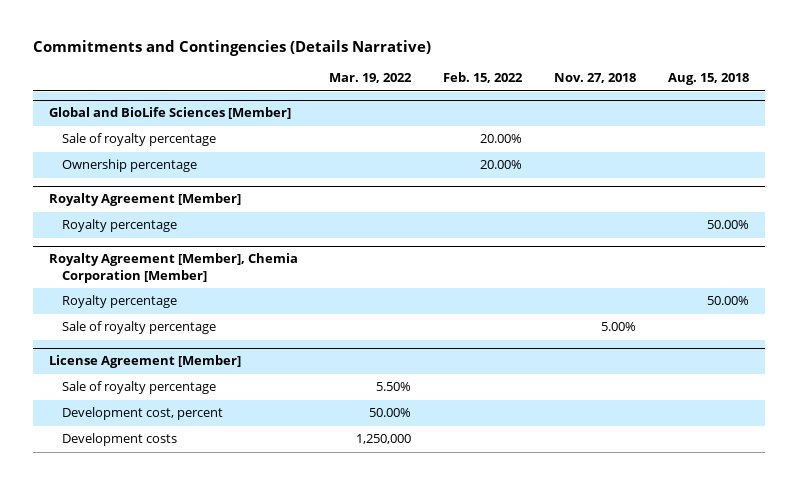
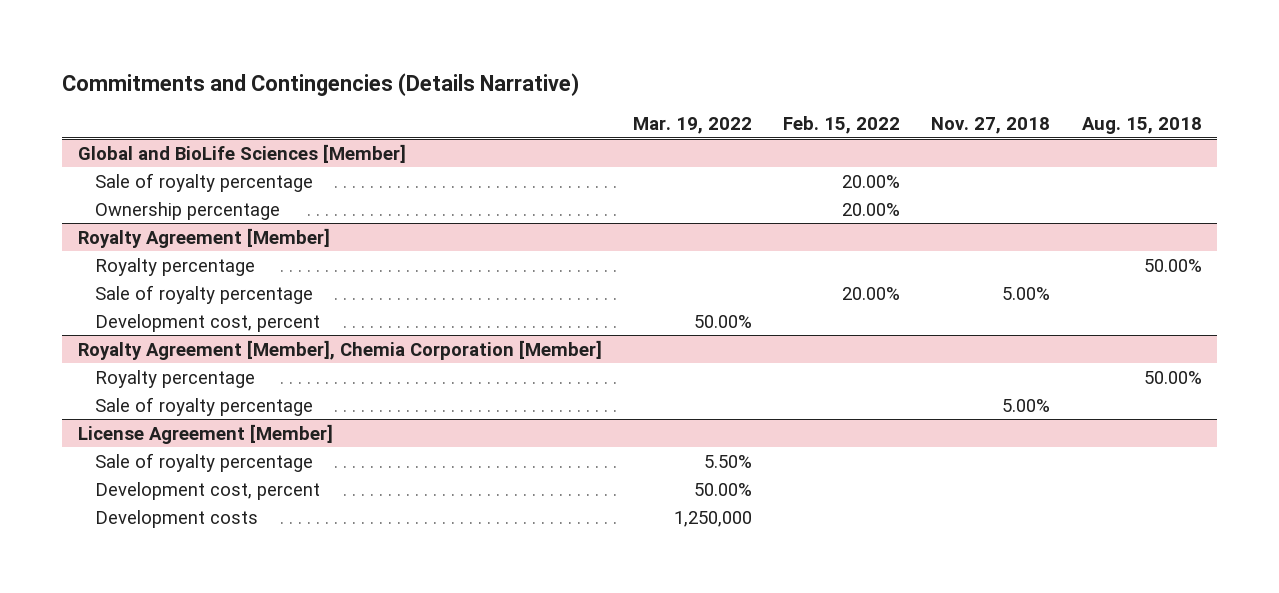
@ Royalty Agreement [Member]
+ Sale of royalty percentage | | 20.00% | 5.00% |
+ Development cost, percent | 50.00% | | |

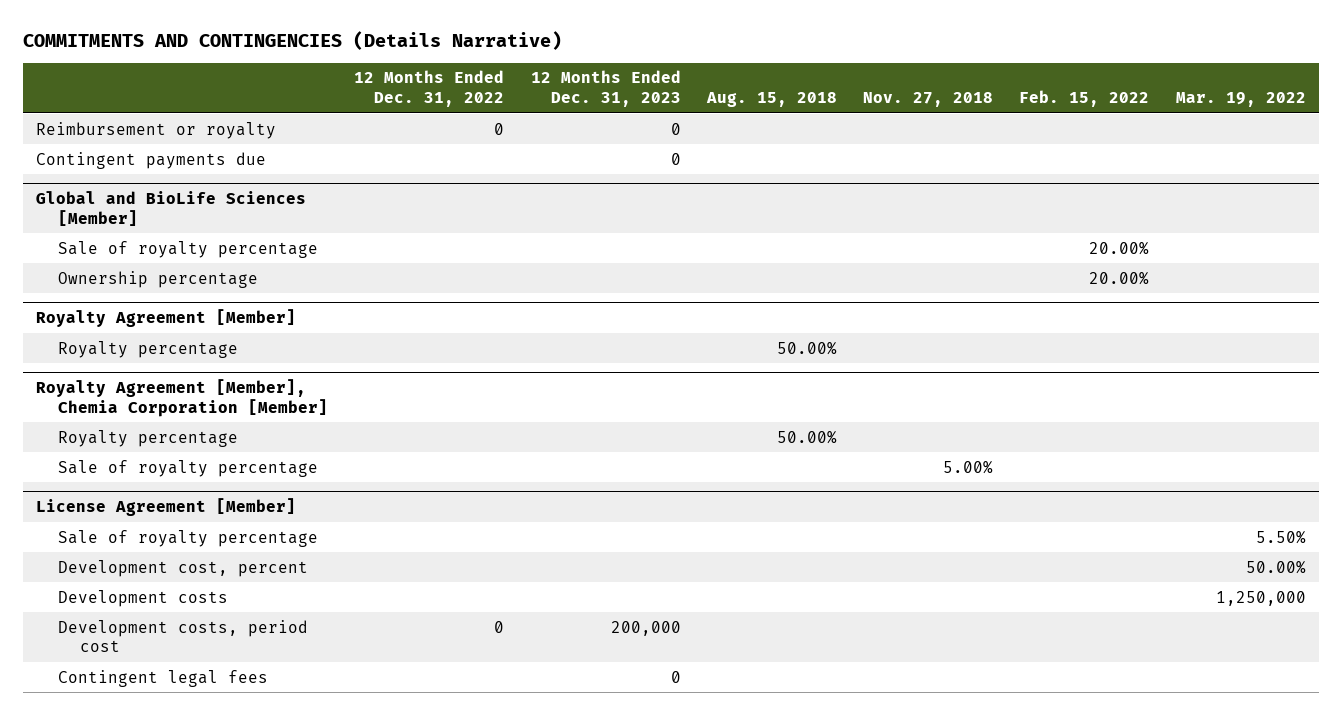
- Commitments and Contingencies (Details Narrative)
+ COMMITMENTS AND CONTINGENCIES (Details Narrative)
- | Mar. 19, 2022 | Feb. 15, 2022 | Nov. 27, 2018 | Aug. 15, 2018
+ | 12 Months Ended Dec. 31, 2022 | 12 Months Ended Dec. 31, 2023 | Aug. 15, 2018 | Nov. 27, 2018 | Feb. 15, 2022 | Mar. 19, 2022
+ Reimbursement or royalty | 0 | 0 | | | |
+ Contingent payments due | | 0 | | | |
@ Royalty Agreement [Member]
- Sale of royalty percentage | | 20.00% | 5.00% |
- Development cost, percent | 50.00% | | |
@ License Agreement [Member]
+ Development costs, period cost | 0 | 200,000 | | | |
+ Contingent legal fees | | 0 | | | |

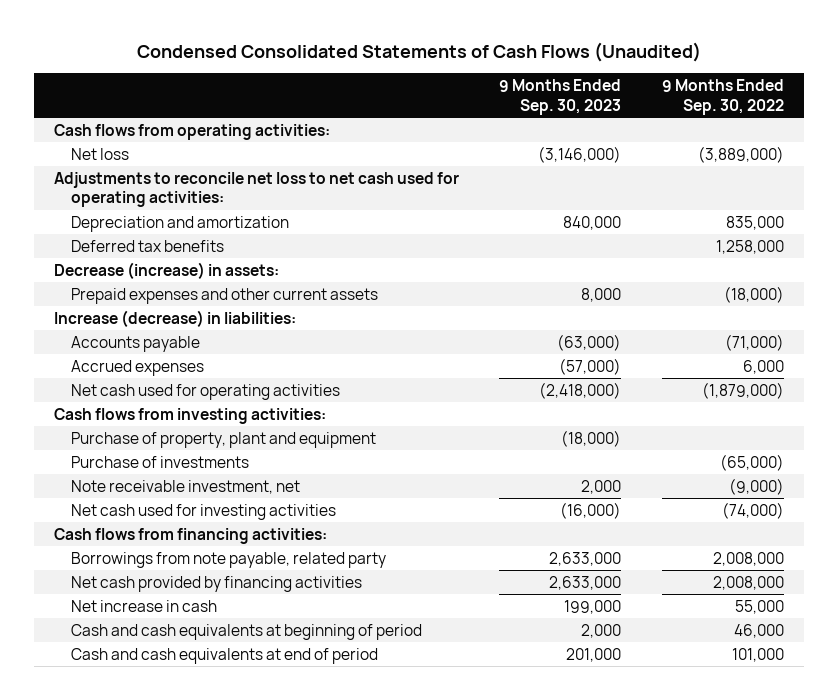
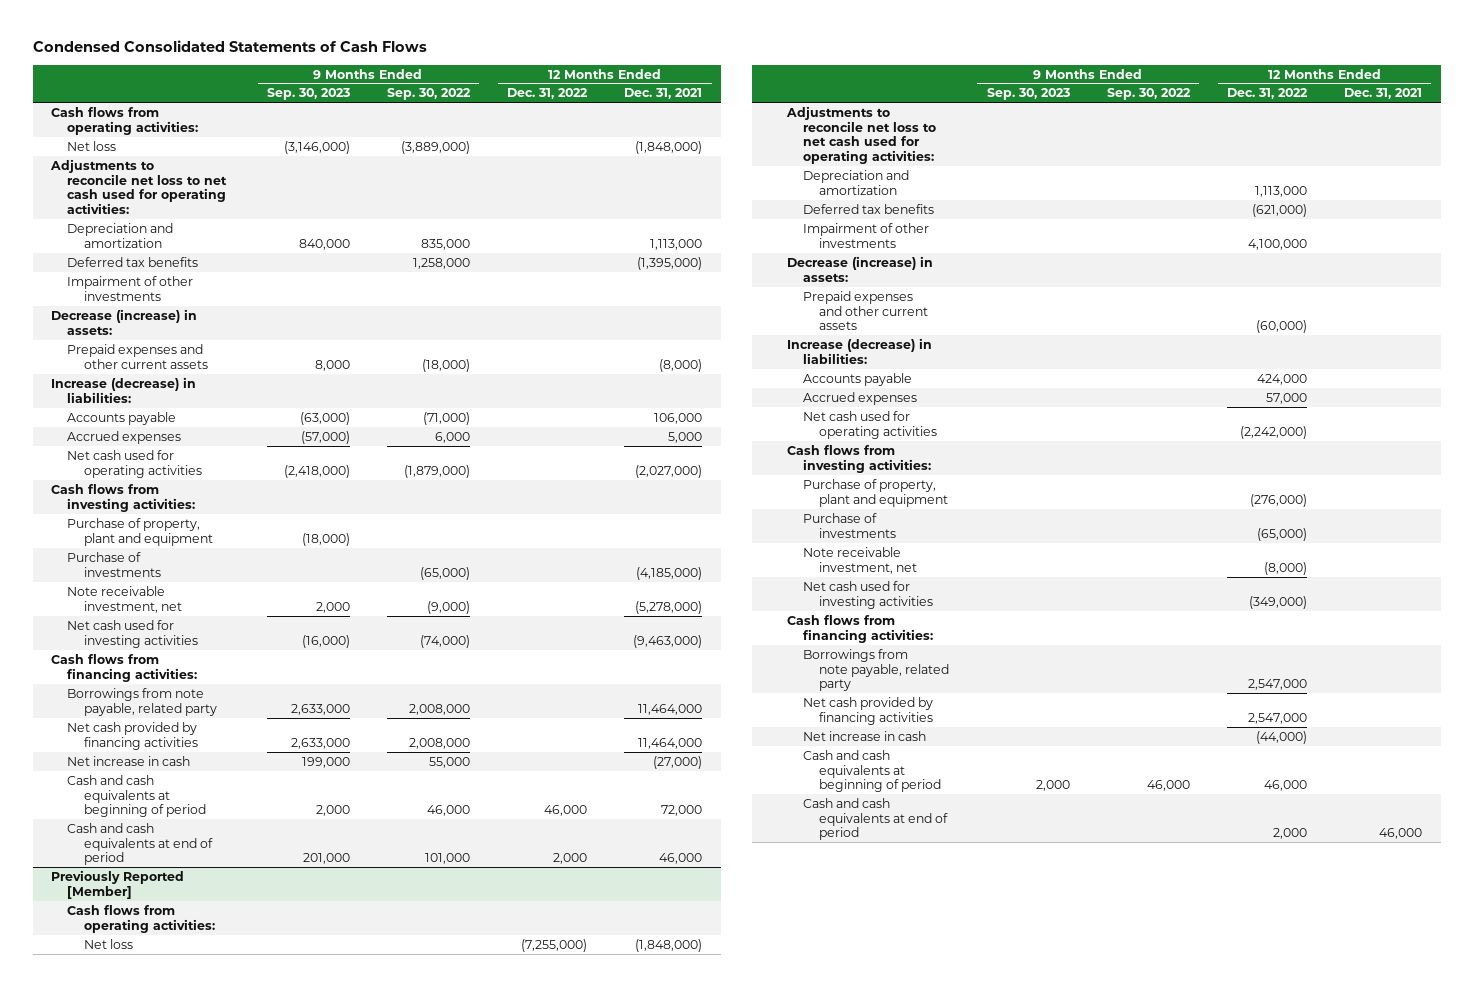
- Condensed Consolidated Statements of Cash Flows (Unaudited)
+ Condensed Consolidated Statements of Cash Flows
- | 9 Months Ended Sep. 30, 2023 | 9 Months Ended Sep. 30, 2022
+ | 9 Months Ended Sep. 30, 2023 | 9 Months Ended Sep. 30, 2022 | 12 Months Ended Dec. 31, 2022 | 12 Months Ended Dec. 31, 2021
+ Impairment of other investments
+ Previously Reported [Member]
+ Cash flows from operating activities:
+ Net loss | | | (7,255,000) | (1,848,000)
+ Adjustments to reconcile net loss to net cash used for operating activities:
+ Depreciation and amortization | | | 1,113,000 |
+ Deferred tax benefits | | | (621,000) |
+ Impairment of other investments | | | 4,100,000 |
+ Decrease (increase) in assets:
+ Prepaid expenses and other current assets | | | (60,000) |
+ Increase (decrease) in liabilities:
+ Accounts payable | | | 424,000 |
+ Accrued expenses | | | 57,000 |
+ Net cash used for operating activities | | | (2,242,000) |
+ Cash flows from investing activities:
+ Purchase of property, plant and equipment | | | (276,000) |
+ Purchase of investments | | | (65,000) |
+ Note receivable investment, net | | | (8,000) |
+ Net cash used for investing activities | | | (349,000) |
+ Cash flows from financing activities:
+ Borrowings from note payable, related party | | | 2,547,000 |
+ Net cash provided by financing activities | | | 2,547,000 |
+ Net increase in cash | | | (44,000) |
+ Cash and cash equivalents at beginning of period | 2,000 | 46,000 | 46,000 |
+ Cash and cash equivalents at end of period | | | 2,000 | 46,000

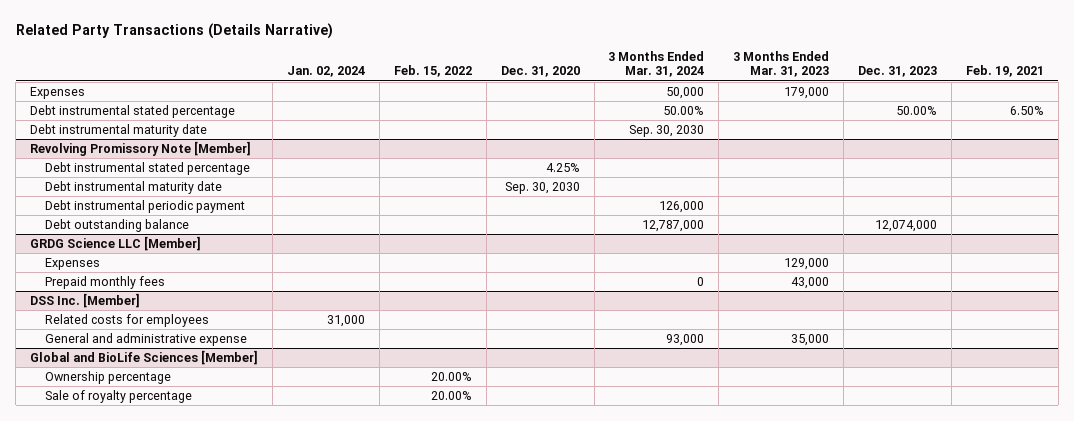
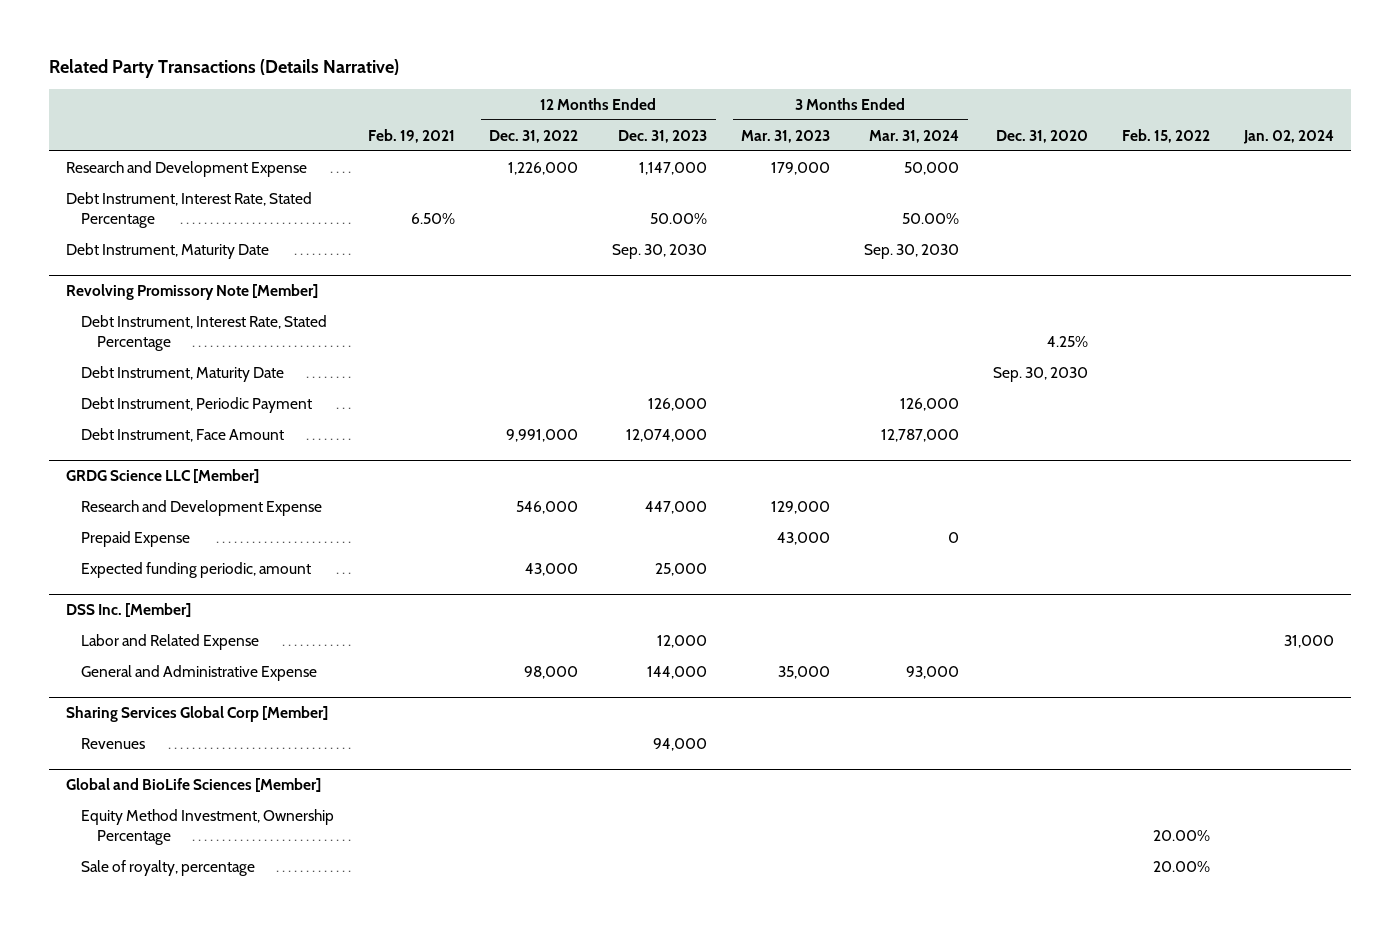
- | Jan. 02, 2024 | Feb. 15, 2022 | Dec. 31, 2020 | 3 Months Ended Mar. 31, 2024 | 3 Months Ended Mar. 31, 2023 | Dec. 31, 2023 | Feb. 19, 2021
+ | Feb. 19, 2021 | 12 Months Ended Dec. 31, 2022 | 12 Months Ended Dec. 31, 2023 | 3 Months Ended Mar. 31, 2023 | 3 Months Ended Mar. 31, 2024 | Dec. 31, 2020 | Feb. 15, 2022 | Jan. 02, 2024
- Expenses | | | | 50,000 | 179,000 | |
- Debt instrumental stated percentage | | | | 50.00% | | 50.00% | 6.50%
- Debt instrumental maturity date | | | | Sep. 30, 2030 | | |
+ Research and Development Expense | | 1,226,000 | 1,147,000 | 179,000 | 50,000 | | |
+ Debt Instrument, Interest Rate, Stated Percentage | 6.50% | | 50.00% | | 50.00% | | |
+ Debt Instrument, Maturity Date | | | Sep. 30, 2030 | | Sep. 30, 2030 | | |
@ Revolving Promissory Note [Member]
- Debt instrumental stated percentage | | | 4.25% | | | |
- Debt instrumental maturity date | | | Sep. 30, 2030 | | | |
- Debt instrumental periodic payment | | | | 126,000 | | |
- Debt outstanding balance | | | | 12,787,000 | | 12,074,000 |
+ Debt Instrument, Interest Rate, Stated Percentage | | | | | | 4.25% | |
+ Debt Instrument, Maturity Date | | | | | | Sep. 30, 2030 | |
+ Debt Instrument, Periodic Payment | | | 126,000 | | 126,000 | | |
+ Debt Instrument, Face Amount | | 9,991,000 | 12,074,000 | | 12,787,000 | | |
@ GRDG Science LLC [Member]
- Expenses | | | | | 129,000 | |
- Prepaid monthly fees | | | | 0 | 43,000 | |
+ Research and Development Expense | | 546,000 | 447,000 | 129,000 | | | |
+ Prepaid Expense | | | | 43,000 | 0 | | |
+ Expected funding periodic, amount | | 43,000 | 25,000 | | | | |
@ DSS Inc. [Member]
- Related costs for employees | 31,000 | | | | | |
- General and administrative expense | | | | 93,000 | 35,000 | |
+ Labor and Related Expense | | | 12,000 | | | | | 31,000
+ General and Administrative Expense | | 98,000 | 144,000 | 35,000 | 93,000 | | |
+ Sharing Services Global Corp [Member]
+ Revenues | | | 94,000 | | | | |
@ Global and BioLife Sciences [Member]
- Ownership percentage | | 20.00% | | | | |
- Sale of royalty percentage | | 20.00% | | | | |
+ Equity Method Investment, Ownership Percentage | | | | | | | 20.00% |
+ Sale of royalty, percentage | | | | | | | 20.00% |

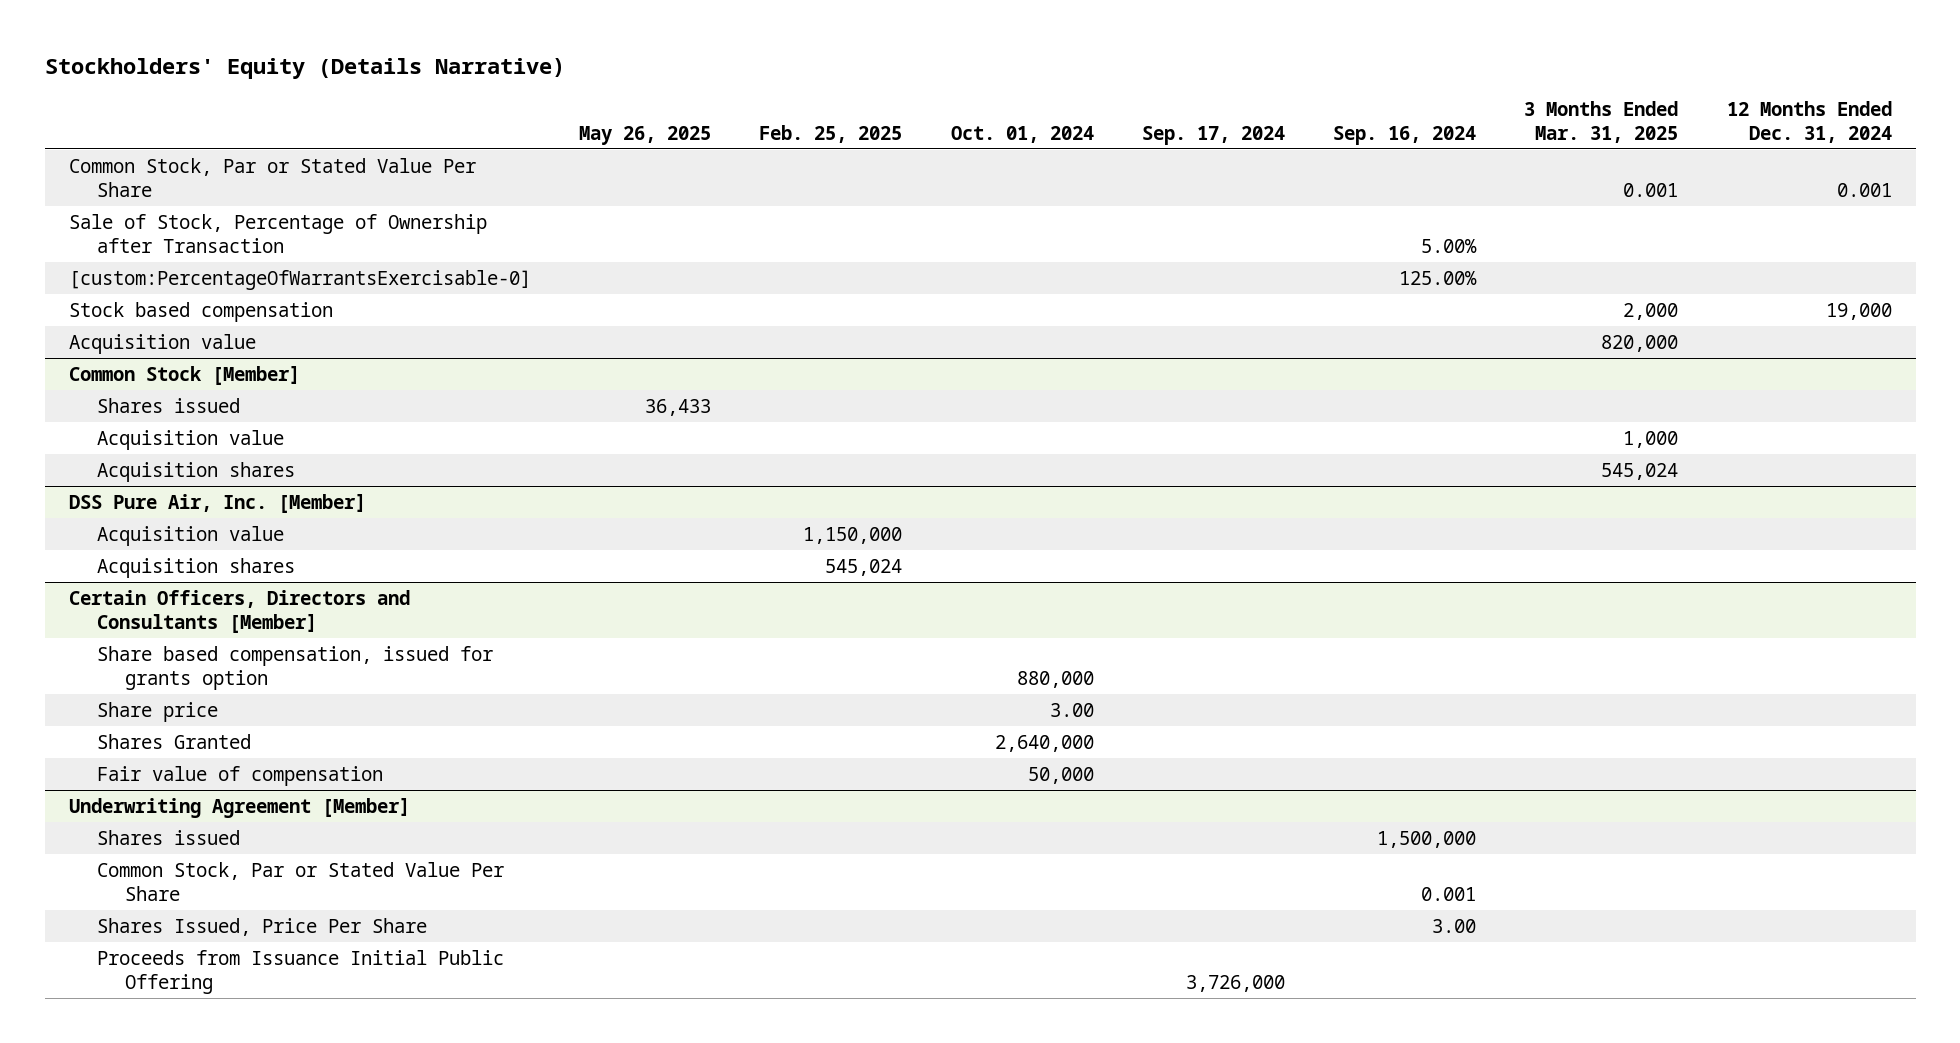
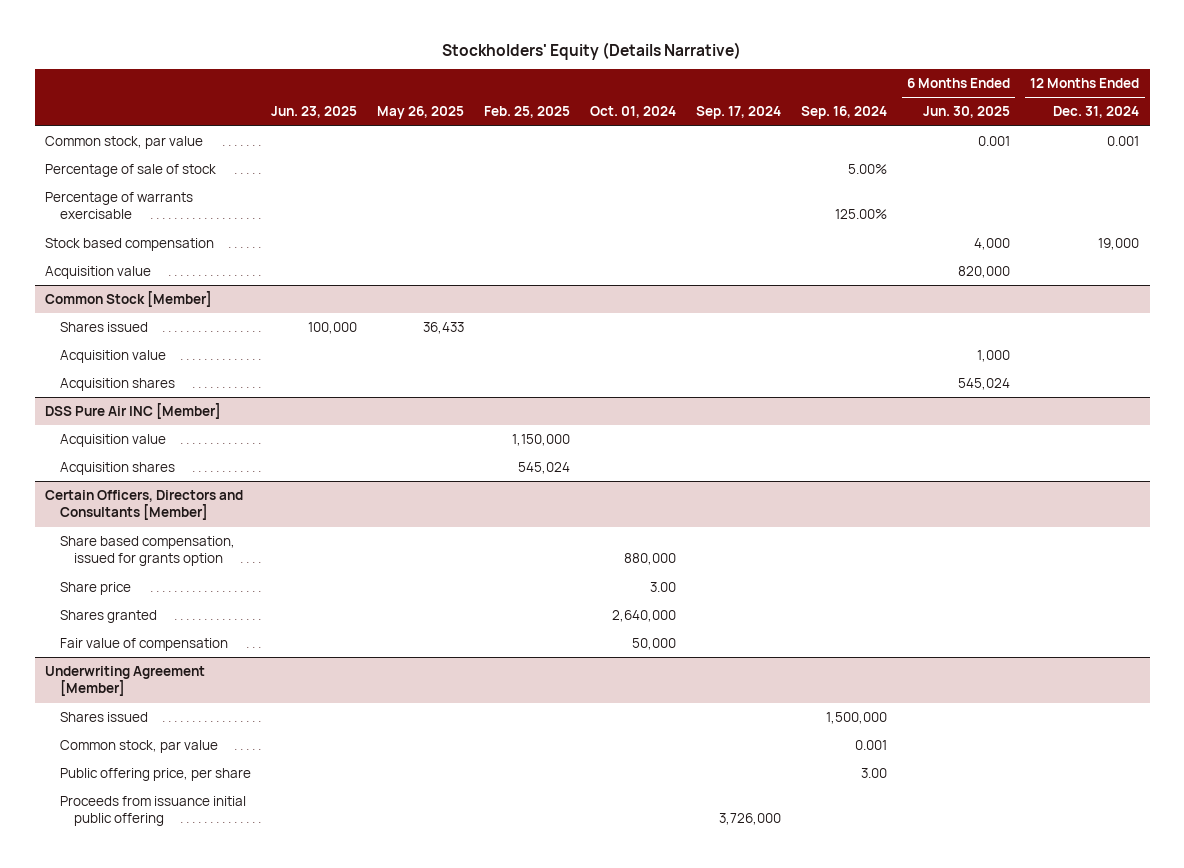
- | May 26, 2025 | Feb. 25, 2025 | Oct. 01, 2024 | Sep. 17, 2024 | Sep. 16, 2024 | 3 Months Ended Mar. 31, 2025 | 12 Months Ended Dec. 31, 2024
+ | Jun. 23, 2025 | May 26, 2025 | Feb. 25, 2025 | Oct. 01, 2024 | Sep. 17, 2024 | Sep. 16, 2024 | 6 Months Ended Jun. 30, 2025 | 12 Months Ended Dec. 31, 2024
- Common Stock, Par or Stated Value Per Share | | | | | | 0.001 | 0.001
- Sale of Stock, Percentage of Ownership after Transaction | | | | | 5.00% | |
- [custom:PercentageOfWarrantsExercisable-0] | | | | | 125.00% | |
+ Common stock, par value | | | | | | | 0.001 | 0.001
+ Percentage of sale of stock | | | | | | 5.00% | |
+ Percentage of warrants exercisable | | | | | | 125.00% | |
- DSS Pure Air, Inc. [Member]
+ DSS Pure Air INC [Member]
@ Certain Officers, Directors and Consultants [Member]
- Shares Granted | | | 2,640,000 | | | |
+ Shares granted | | | | 2,640,000 | | | |
@ Underwriting Agreement [Member]
- Common Stock, Par or Stated Value Per Share | | | | | 0.001 | |
- Shares Issued, Price Per Share | | | | | 3.00 | |
- Proceeds from Issuance Initial Public Offering | | | | 3,726,000 | | |
+ Common stock, par value | | | | | | 0.001 | |
+ Public offering price, per share | | | | | | 3.00 | |
+ Proceeds from issuance initial public offering | | | | | 3,726,000 | | |

